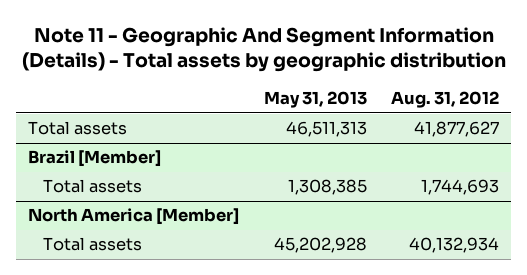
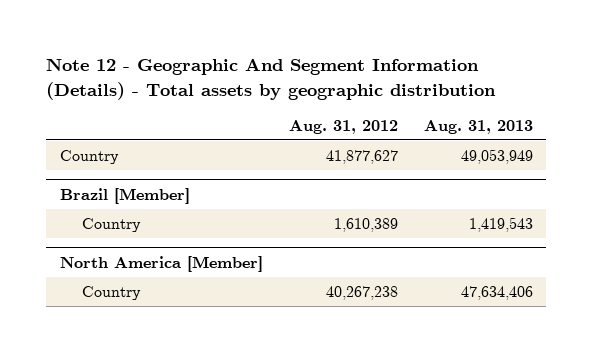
- Note 11 - Geographic And Segment Information (Details) - Total assets by geographic distribution
+ Note 12 - Geographic And Segment Information (Details) - Total assets by geographic distribution
- | May 31, 2013 | Aug. 31, 2012
+ | Aug. 31, 2012 | Aug. 31, 2013
- Total assets | 46,511,313 | 41,877,627
+ Country | 41,877,627 | 49,053,949
@ Brazil [Member]
- Total assets | 1,308,385 | 1,744,693
+ Country | 1,610,389 | 1,419,543
@ North America [Member]
- Total assets | 45,202,928 | 40,132,934
+ Country | 40,267,238 | 47,634,406

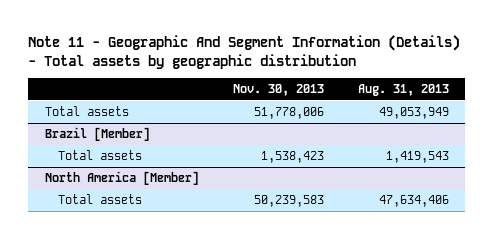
- Note 12 - Geographic And Segment Information (Details) - Total assets by geographic distribution
+ Note 11 - Geographic And Segment Information (Details) - Total assets by geographic distribution
- | Aug. 31, 2012 | Aug. 31, 2013
+ | Nov. 30, 2013 | Aug. 31, 2013
- Country | 41,877,627 | 49,053,949
+ Total assets | 51,778,006 | 49,053,949
@ Brazil [Member]
- Country | 1,610,389 | 1,419,543
+ Total assets | 1,538,423 | 1,419,543
@ North America [Member]
- Country | 40,267,238 | 47,634,406
+ Total assets | 50,239,583 | 47,634,406

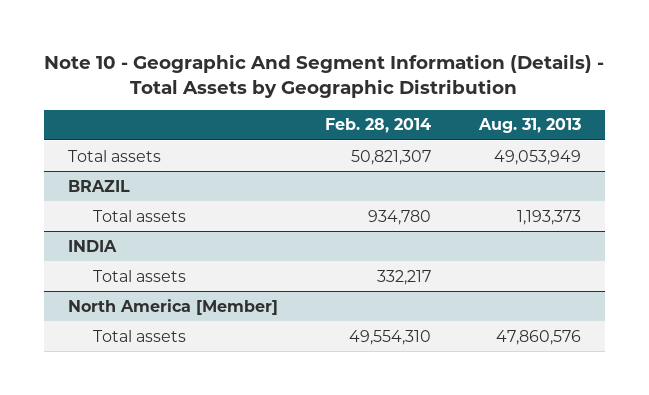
- Note 11 - Geographic And Segment Information (Details) - Total assets by geographic distribution
+ Note 10 - Geographic And Segment Information (Details) - Total Assets by Geographic Distribution
- | Nov. 30, 2013 | Aug. 31, 2013
+ | Feb. 28, 2014 | Aug. 31, 2013
- Brazil [Member]
- Total assets | 1,538,423 | 1,419,543
+ BRAZIL
+ Total assets | 934,780 | 1,193,373
+ INDIA
+ Total assets | 332,217 |
@ North America [Member]
- Total assets | 50,239,583 | 47,634,406
+ Total assets | 49,554,310 | 47,860,576

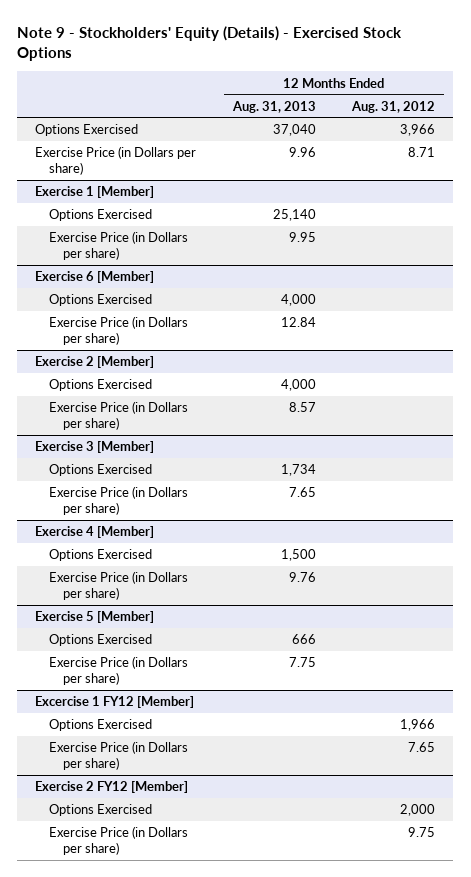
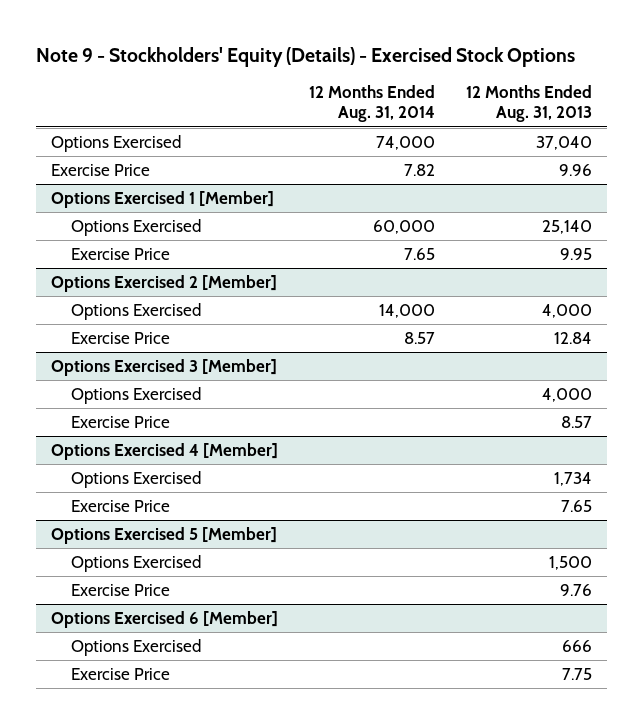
- | 12 Months Ended Aug. 31, 2013 | 12 Months Ended Aug. 31, 2012
+ | 12 Months Ended Aug. 31, 2014 | 12 Months Ended Aug. 31, 2013
- Exercise Price (in Dollars per share) | 9.96 | 8.71
- Exercise 1 [Member]
+ Exercise Price | 7.82 | 9.96
+ Options Exercised 1 [Member]
- Exercise Price (in Dollars per share) | 9.95 |
- Exercise 6 [Member]
+ Exercise Price | 7.65 | 9.95
+ Options Exercised 2 [Member]
- Exercise Price (in Dollars per share) | 12.84 |
- Exercise 2 [Member]
+ Exercise Price | 8.57 | 12.84
+ Options Exercised 3 [Member]
- Exercise Price (in Dollars per share) | 8.57 |
- Exercise 3 [Member]
+ Exercise Price | | 8.57
+ Options Exercised 4 [Member]
- Exercise Price (in Dollars per share) | 7.65 |
- Exercise 4 [Member]
+ Exercise Price | | 7.65
+ Options Exercised 5 [Member]
- Exercise Price (in Dollars per share) | 9.76 |
- Exercise 5 [Member]
+ Exercise Price | | 9.76
+ Options Exercised 6 [Member]
- Exercise Price (in Dollars per share) | 7.75 |
- Excercise 1 FY12 [Member]
- Options Exercised | | 1,966
- Exercise Price (in Dollars per share) | | 7.65
- Exercise 2 FY12 [Member]
- Options Exercised | | 2,000
- Exercise Price (in Dollars per share) | | 9.75
+ Exercise Price | | 7.75

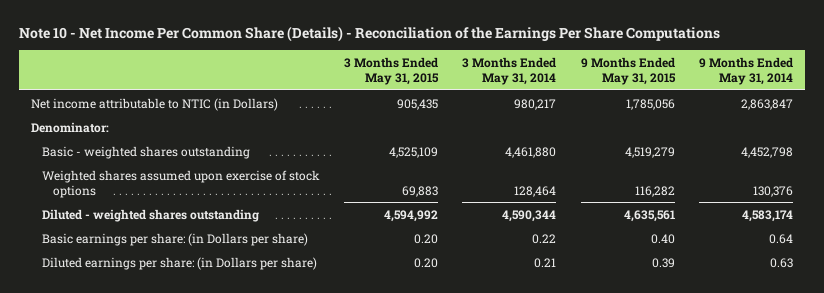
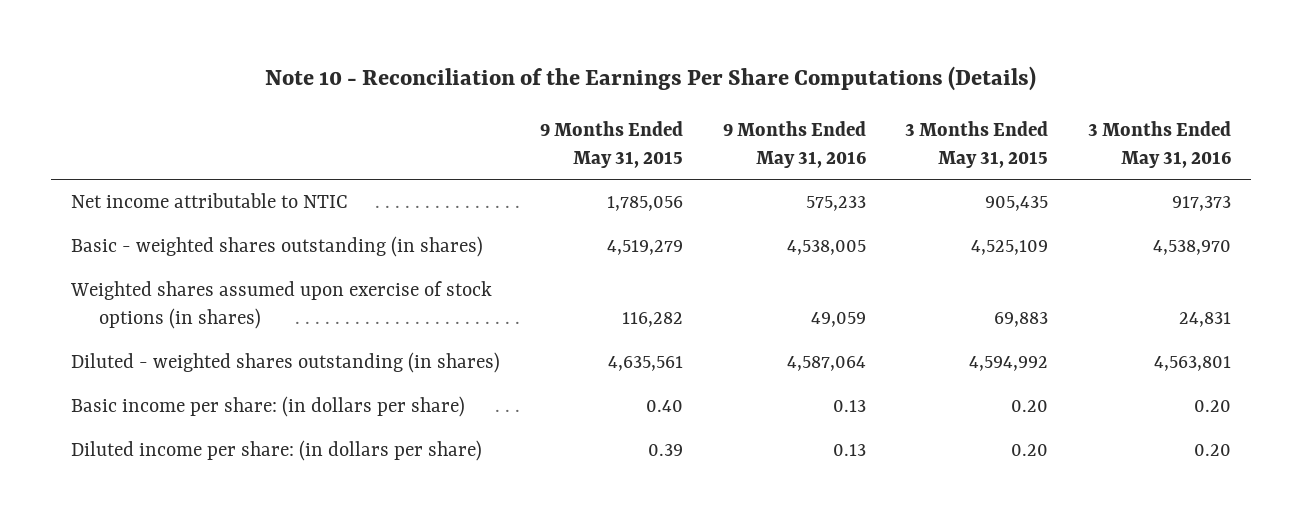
- Note 10 - Net Income Per Common Share (Details) - Reconciliation of the Earnings Per Share Computations
+ Note 10 - Reconciliation of the Earnings Per Share Computations (Details)
- | 3 Months Ended May 31, 2015 | 3 Months Ended May 31, 2014 | 9 Months Ended May 31, 2015 | 9 Months Ended May 31, 2014
+ | 9 Months Ended May 31, 2015 | 9 Months Ended May 31, 2016 | 3 Months Ended May 31, 2015 | 3 Months Ended May 31, 2016
- Net income attributable to NTIC (in Dollars) | 905,435 | 980,217 | 1,785,056 | 2,863,847
- Denominator:
- Basic - weighted shares outstanding | 4,525,109 | 4,461,880 | 4,519,279 | 4,452,798
- Weighted shares assumed upon exercise of stock options | 69,883 | 128,464 | 116,282 | 130,376
- Diluted - weighted shares outstanding | 4,594,992 | 4,590,344 | 4,635,561 | 4,583,174
- Basic earnings per share: (in Dollars per share) | 0.20 | 0.22 | 0.40 | 0.64
- Diluted earnings per share: (in Dollars per share) | 0.20 | 0.21 | 0.39 | 0.63
+ Net income attributable to NTIC | 1,785,056 | 575,233 | 905,435 | 917,373
+ Basic - weighted shares outstanding (in shares) | 4,519,279 | 4,538,005 | 4,525,109 | 4,538,970
+ Weighted shares assumed upon exercise of stock options (in shares) | 116,282 | 49,059 | 69,883 | 24,831
+ Diluted - weighted shares outstanding (in shares) | 4,635,561 | 4,587,064 | 4,594,992 | 4,563,801
+ Basic income per share: (in dollars per share) | 0.40 | 0.13 | 0.20 | 0.20
+ Diluted income per share: (in dollars per share) | 0.39 | 0.13 | 0.20 | 0.20

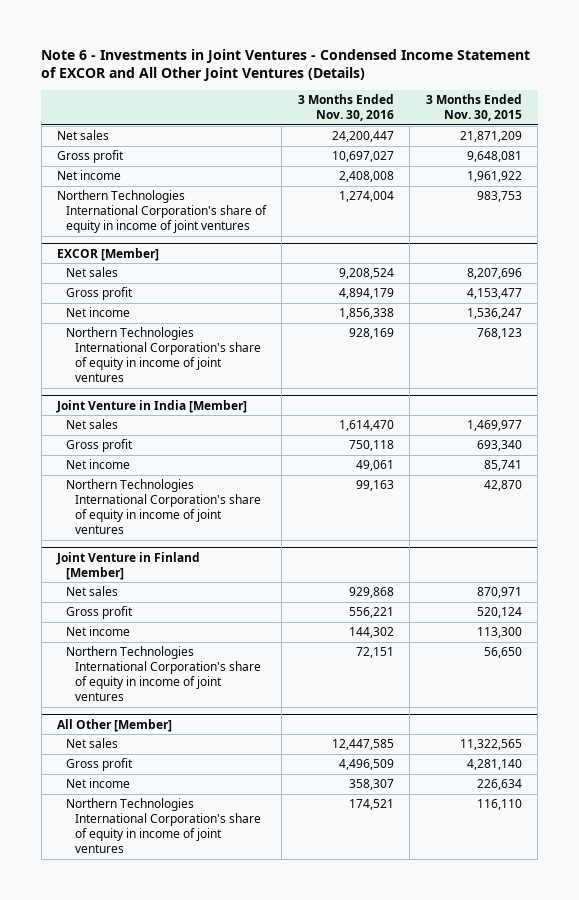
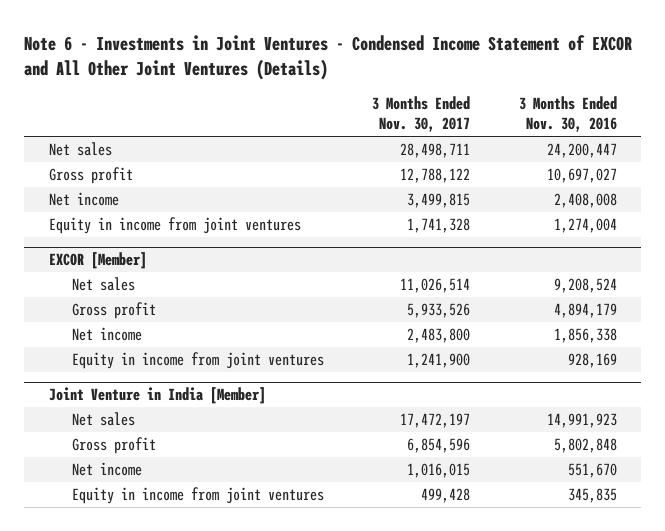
- | 3 Months Ended Nov. 30, 2016 | 3 Months Ended Nov. 30, 2015
+ | 3 Months Ended Nov. 30, 2017 | 3 Months Ended Nov. 30, 2016
- Northern Technologies International Corporation's share of equity in income of joint ventures | 1,274,004 | 983,753
+ Equity in income from joint ventures | 1,741,328 | 1,274,004
@ EXCOR [Member]
- Northern Technologies International Corporation's share of equity in income of joint ventures | 928,169 | 768,123
+ Equity in income from joint ventures | 1,241,900 | 928,169
@ Joint Venture in India [Member]
- Net sales | 1,614,470 | 1,469,977
- Gross profit | 750,118 | 693,340
- Net income | 49,061 | 85,741
- Northern Technologies International Corporation's share of equity in income of joint ventures | 99,163 | 42,870
- Joint Venture in Finland [Member]
- Net sales | 929,868 | 870,971
- Gross profit | 556,221 | 520,124
- Net income | 144,302 | 113,300
- Northern Technologies International Corporation's share of equity in income of joint ventures | 72,151 | 56,650
- All Other [Member]
- Net sales | 12,447,585 | 11,322,565
- Gross profit | 4,496,509 | 4,281,140
- Net income | 358,307 | 226,634
- Northern Technologies International Corporation's share of equity in income of joint ventures | 174,521 | 116,110
@ Joint Venture in India [Member]
+ Net sales | 17,472,197 | 14,991,923
+ Gross profit | 6,854,596 | 5,802,848
+ Net income | 1,016,015 | 551,670
+ Equity in income from joint ventures | 499,428 | 345,835

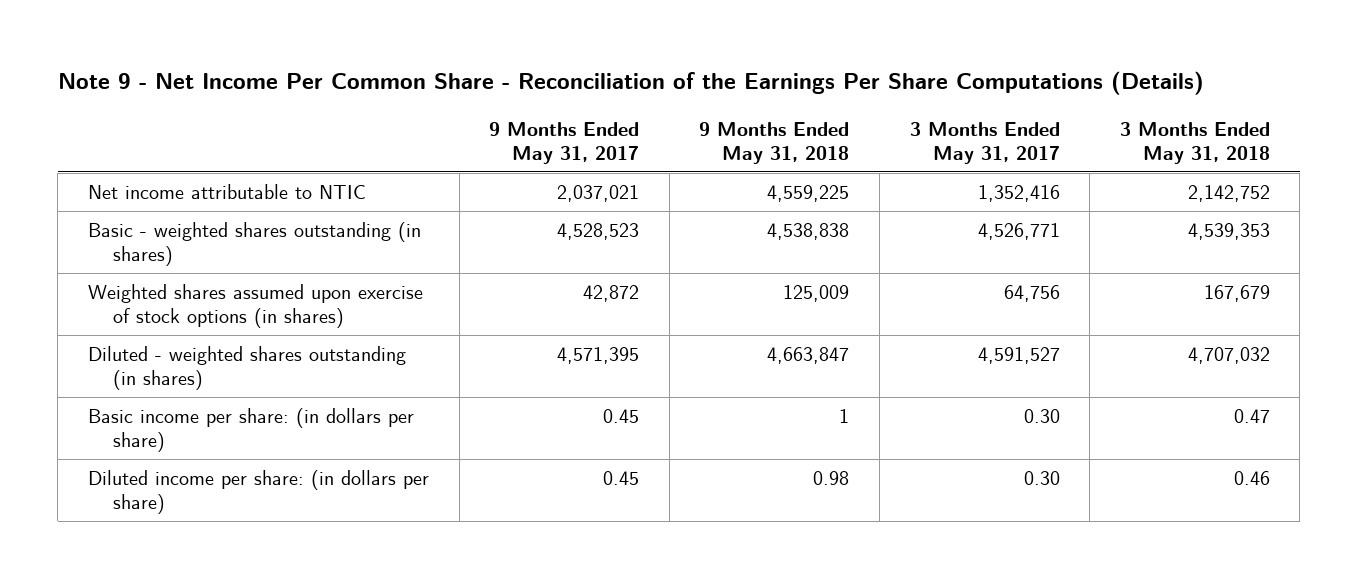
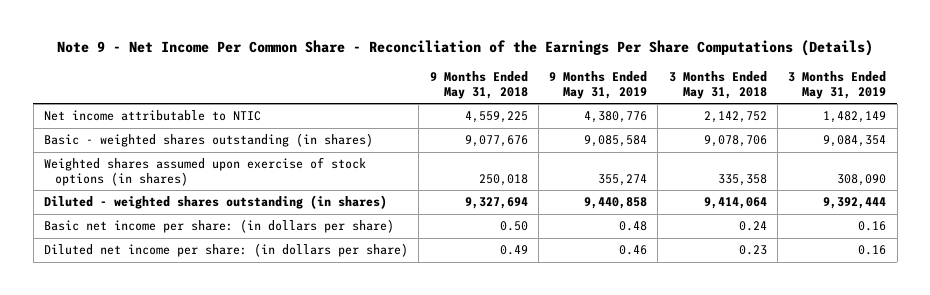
- | 9 Months Ended May 31, 2017 | 9 Months Ended May 31, 2018 | 3 Months Ended May 31, 2017 | 3 Months Ended May 31, 2018
+ | 9 Months Ended May 31, 2018 | 9 Months Ended May 31, 2019 | 3 Months Ended May 31, 2018 | 3 Months Ended May 31, 2019
- Basic - weighted shares outstanding (in shares) | 4,528,523 | 4,538,838 | 4,526,771 | 4,539,353
- Weighted shares assumed upon exercise of stock options (in shares) | 42,872 | 125,009 | 64,756 | 167,679
- Diluted - weighted shares outstanding (in shares) | 4,571,395 | 4,663,847 | 4,591,527 | 4,707,032
- Basic income per share: (in dollars per share) | 0.45 | 1 | 0.30 | 0.47
- Diluted income per share: (in dollars per share) | 0.45 | 0.98 | 0.30 | 0.46
+ Basic - weighted shares outstanding (in shares) | 9,077,676 | 9,085,584 | 9,078,706 | 9,084,354
+ Weighted shares assumed upon exercise of stock options (in shares) | 250,018 | 355,274 | 335,358 | 308,090
+ Diluted - weighted shares outstanding (in shares) | 9,327,694 | 9,440,858 | 9,414,064 | 9,392,444
+ Basic net income per share: (in dollars per share) | 0.50 | 0.48 | 0.24 | 0.16
+ Diluted net income per share: (in dollars per share) | 0.49 | 0.46 | 0.23 | 0.16

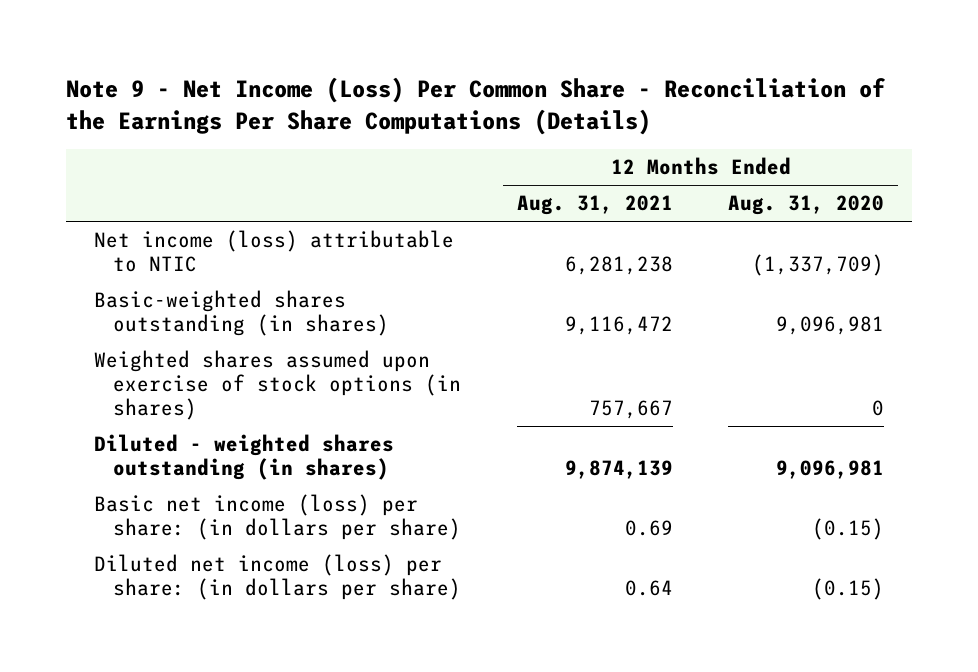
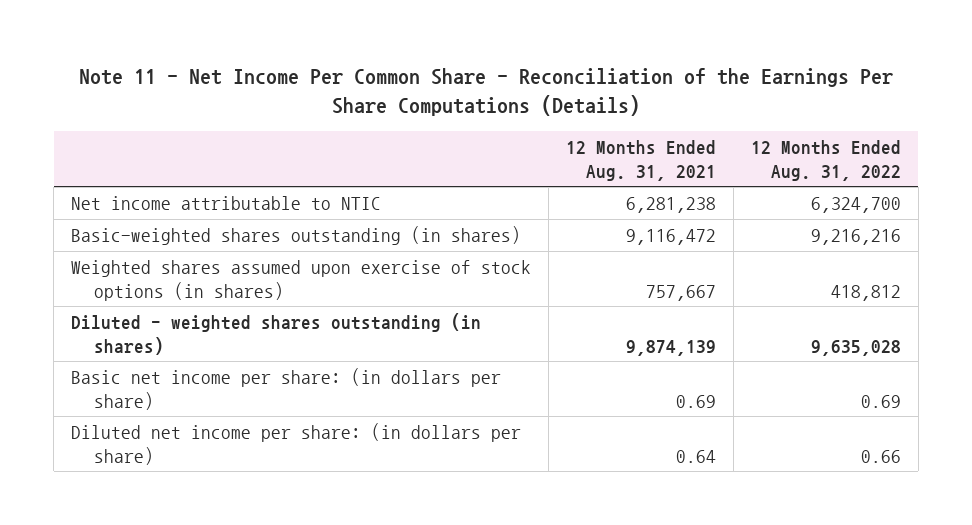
- Note 9 - Net Income (Loss) Per Common Share - Reconciliation of the Earnings Per Share Computations (Details)
+ Note 11 - Net Income Per Common Share - Reconciliation of the Earnings Per Share Computations (Details)
- | 12 Months Ended Aug. 31, 2021 | 12 Months Ended Aug. 31, 2020
+ | 12 Months Ended Aug. 31, 2021 | 12 Months Ended Aug. 31, 2022
- Net income (loss) attributable to NTIC | 6,281,238 | (1,337,709)
+ Net income attributable to NTIC | 6,281,238 | 6,324,700
- Basic net income (loss) per share: (in dollars per share) | 0.69 | (0.15)
- Diluted net income (loss) per share: (in dollars per share) | 0.64 | (0.15)
+ Basic net income per share: (in dollars per share) | 0.69 | 0.69
+ Diluted net income per share: (in dollars per share) | 0.64 | 0.66

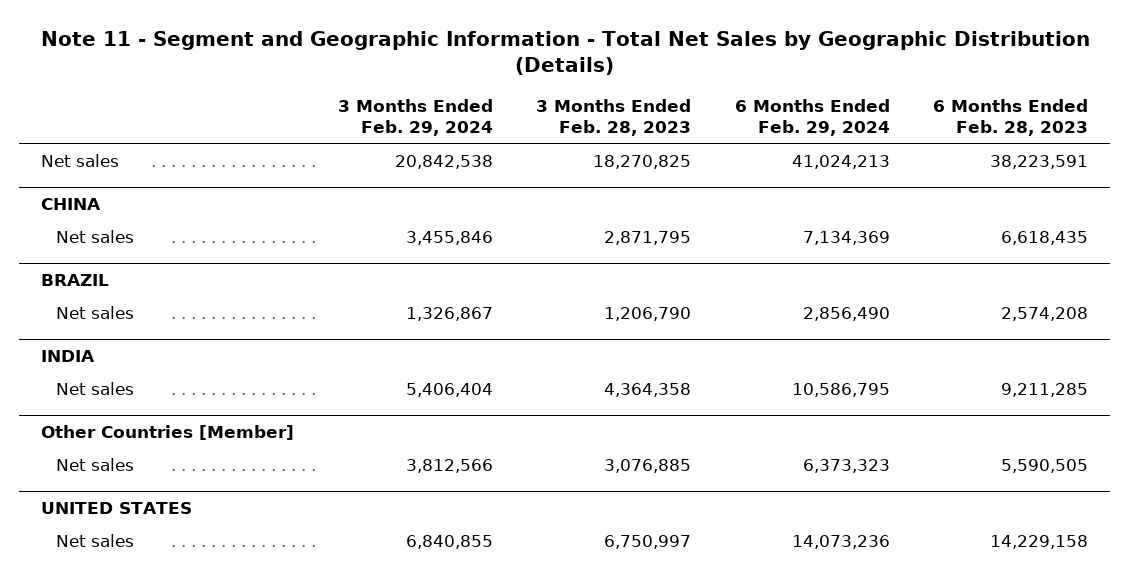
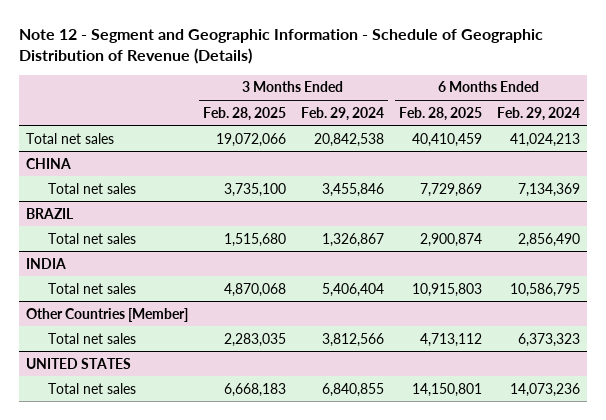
- Note 11 - Segment and Geographic Information - Total Net Sales by Geographic Distribution (Details)
+ Note 12 - Segment and Geographic Information - Schedule of Geographic Distribution of Revenue (Details)
- | 3 Months Ended Feb. 29, 2024 | 3 Months Ended Feb. 28, 2023 | 6 Months Ended Feb. 29, 2024 | 6 Months Ended Feb. 28, 2023
+ | 3 Months Ended Feb. 28, 2025 | 3 Months Ended Feb. 29, 2024 | 6 Months Ended Feb. 28, 2025 | 6 Months Ended Feb. 29, 2024
- Net sales | 20,842,538 | 18,270,825 | 41,024,213 | 38,223,591
+ Total net sales | 19,072,066 | 20,842,538 | 40,410,459 | 41,024,213
@ CHINA
- Net sales | 3,455,846 | 2,871,795 | 7,134,369 | 6,618,435
+ Total net sales | 3,735,100 | 3,455,846 | 7,729,869 | 7,134,369
@ BRAZIL
- Net sales | 1,326,867 | 1,206,790 | 2,856,490 | 2,574,208
+ Total net sales | 1,515,680 | 1,326,867 | 2,900,874 | 2,856,490
@ INDIA
- Net sales | 5,406,404 | 4,364,358 | 10,586,795 | 9,211,285
+ Total net sales | 4,870,068 | 5,406,404 | 10,915,803 | 10,586,795
@ Other Countries [Member]
- Net sales | 3,812,566 | 3,076,885 | 6,373,323 | 5,590,505
+ Total net sales | 2,283,035 | 3,812,566 | 4,713,112 | 6,373,323
@ UNITED STATES
- Net sales | 6,840,855 | 6,750,997 | 14,073,236 | 14,229,158
+ Total net sales | 6,668,183 | 6,840,855 | 14,150,801 | 14,073,236

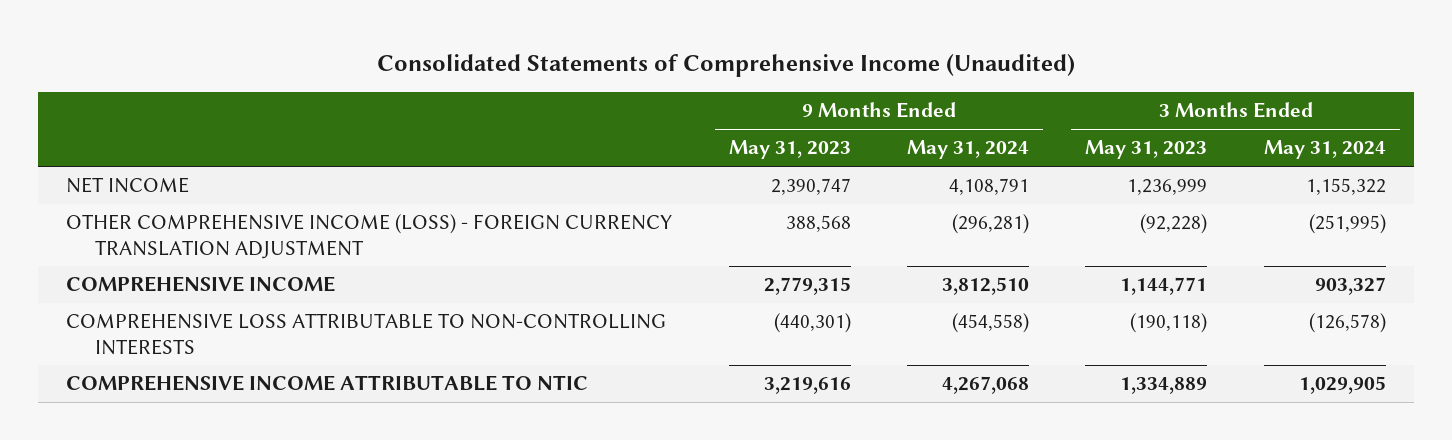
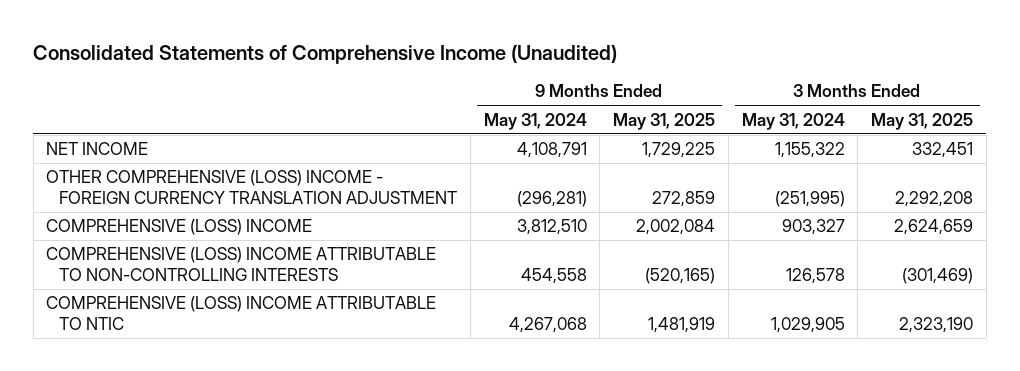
- | 9 Months Ended May 31, 2023 | 9 Months Ended May 31, 2024 | 3 Months Ended May 31, 2023 | 3 Months Ended May 31, 2024
+ | 9 Months Ended May 31, 2024 | 9 Months Ended May 31, 2025 | 3 Months Ended May 31, 2024 | 3 Months Ended May 31, 2025
- OTHER COMPREHENSIVE INCOME (LOSS) - FOREIGN CURRENCY TRANSLATION ADJUSTMENT | 388,568 | (296,281) | (92,228) | (251,995)
- COMPREHENSIVE INCOME | 2,779,315 | 3,812,510 | 1,144,771 | 903,327
- COMPREHENSIVE LOSS ATTRIBUTABLE TO NON-CONTROLLING INTERESTS | (440,301) | (454,558) | (190,118) | (126,578)
- COMPREHENSIVE INCOME ATTRIBUTABLE TO NTIC | 3,219,616 | 4,267,068 | 1,334,889 | 1,029,905
+ OTHER COMPREHENSIVE (LOSS) INCOME - FOREIGN CURRENCY TRANSLATION ADJUSTMENT | (296,281) | 272,859 | (251,995) | 2,292,208
+ COMPREHENSIVE (LOSS) INCOME | 3,812,510 | 2,002,084 | 903,327 | 2,624,659
+ COMPREHENSIVE (LOSS) INCOME ATTRIBUTABLE TO NON-CONTROLLING INTERESTS | 454,558 | (520,165) | 126,578 | (301,469)
+ COMPREHENSIVE (LOSS) INCOME ATTRIBUTABLE TO NTIC | 4,267,068 | 1,481,919 | 1,029,905 | 2,323,190

